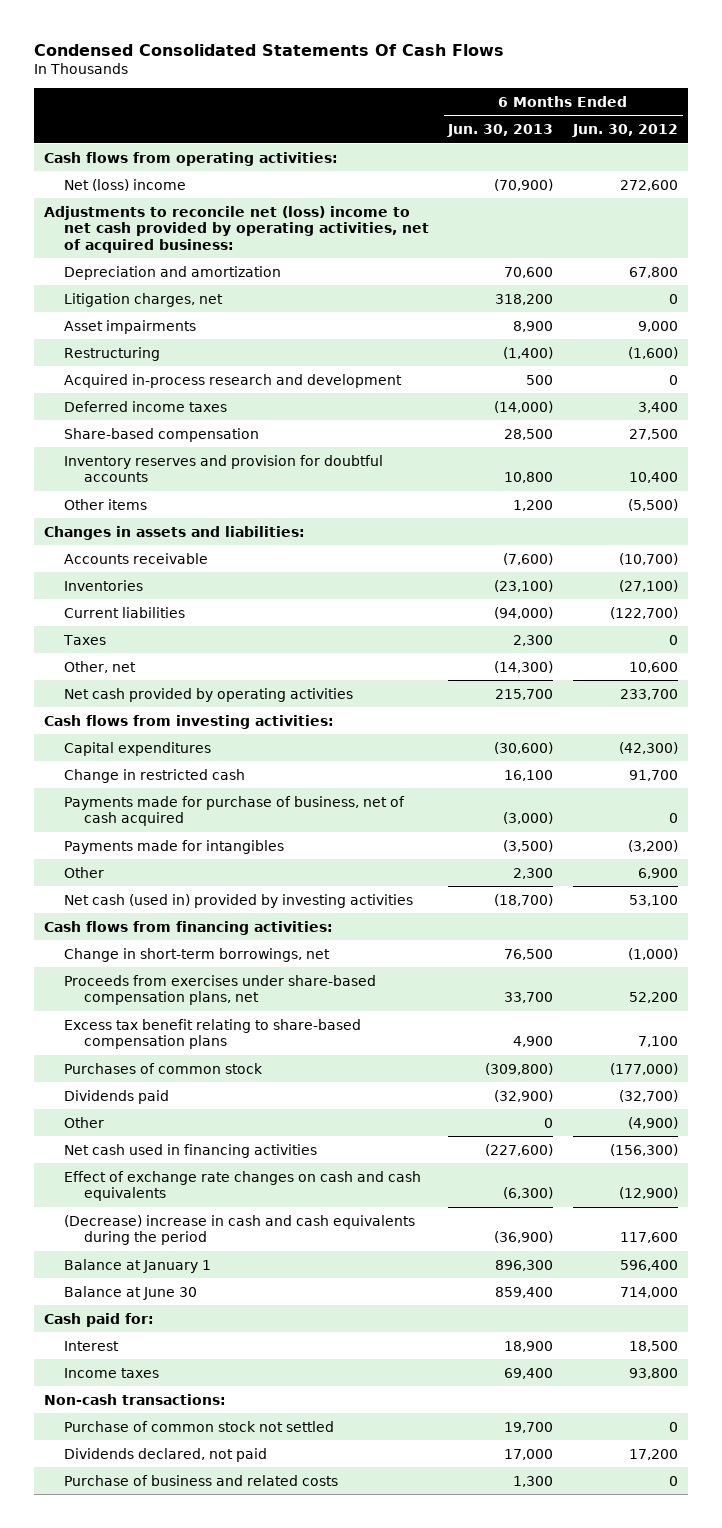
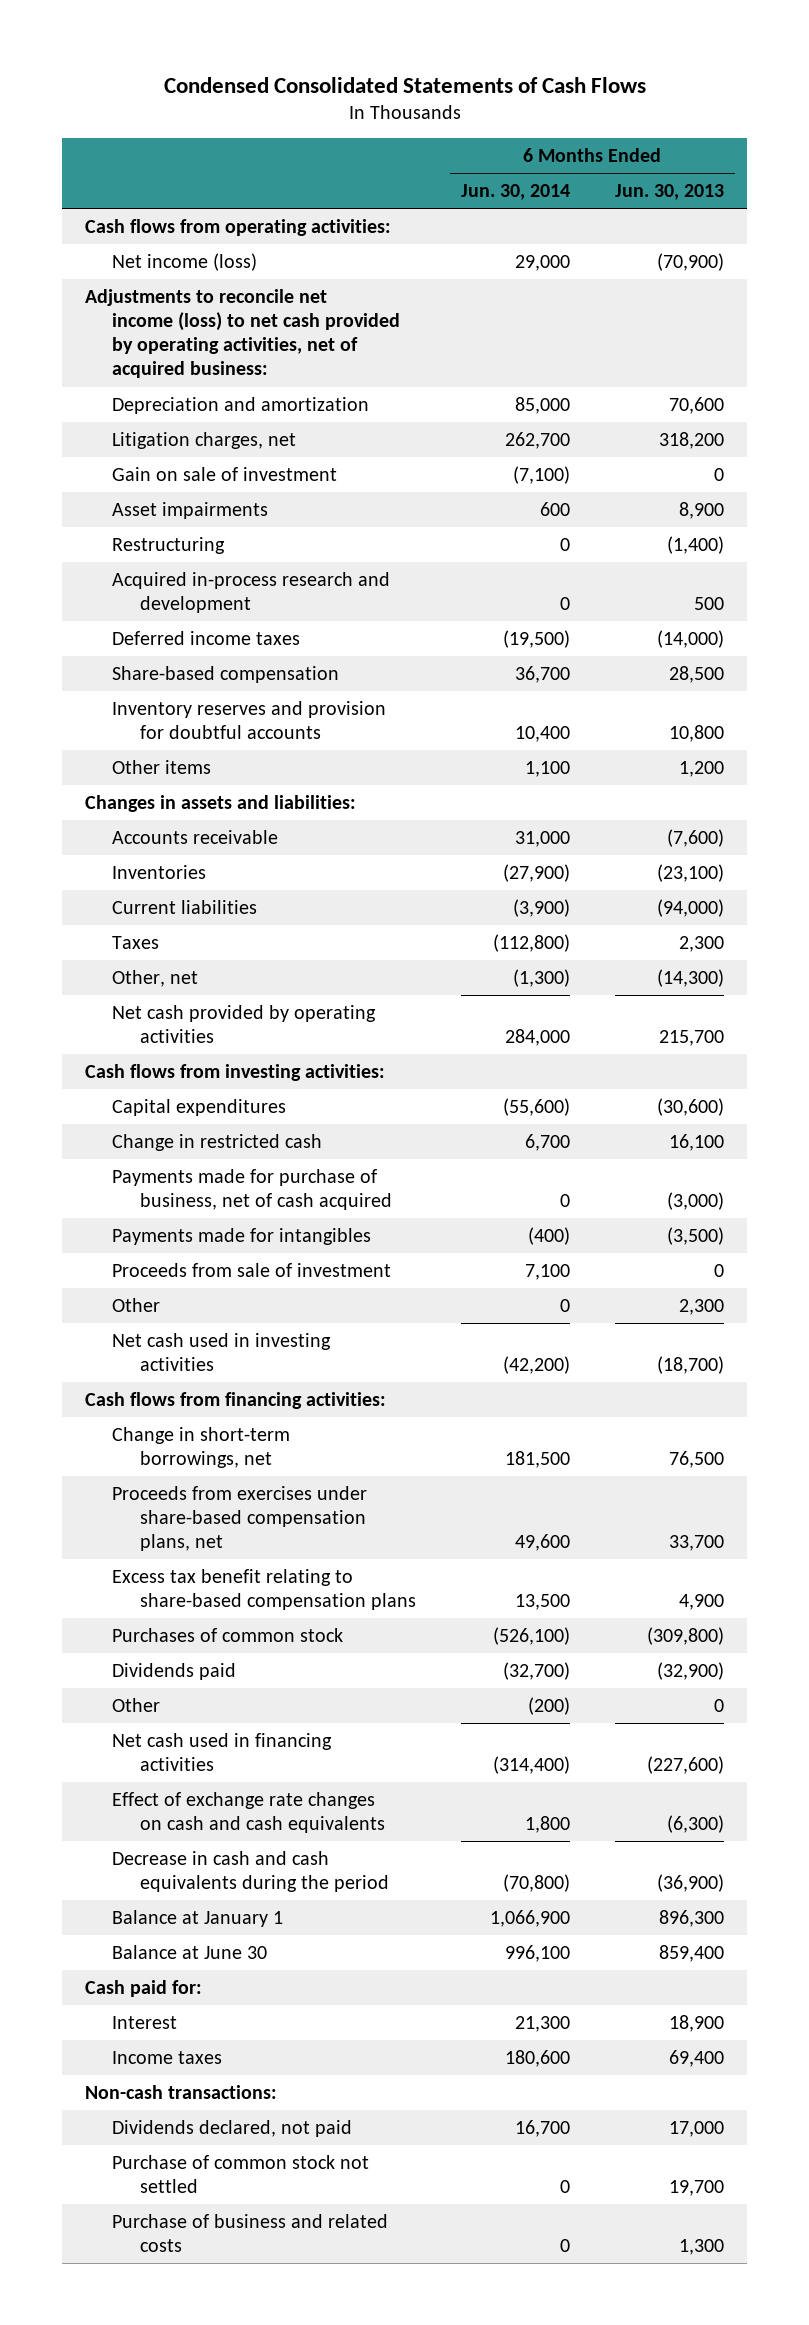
- Condensed Consolidated Statements Of Cash Flows
+ Condensed Consolidated Statements of Cash Flows
- | 6 Months Ended Jun. 30, 2013 | 6 Months Ended Jun. 30, 2012
+ | 6 Months Ended Jun. 30, 2014 | 6 Months Ended Jun. 30, 2013
- Net (loss) income | (70,900) | 272,600
- Adjustments to reconcile net (loss) income to net cash provided by operating activities, net of acquired business:
+ Net income (loss) | 29,000 | (70,900)
+ Adjustments to reconcile net income (loss) to net cash provided by operating activities, net of acquired business:
+ Gain on sale of investment | (7,100) | 0
+ Proceeds from sale of investment | 7,100 | 0
- Net cash (used in) provided by investing activities | (18,700) | 53,100
+ Net cash used in investing activities | (42,200) | (18,700)
- (Decrease) increase in cash and cash equivalents during the period | (36,900) | 117,600
+ Decrease in cash and cash equivalents during the period | (70,800) | (36,900)
moved down: Purchase of common stock not settled | 0 | 19,700

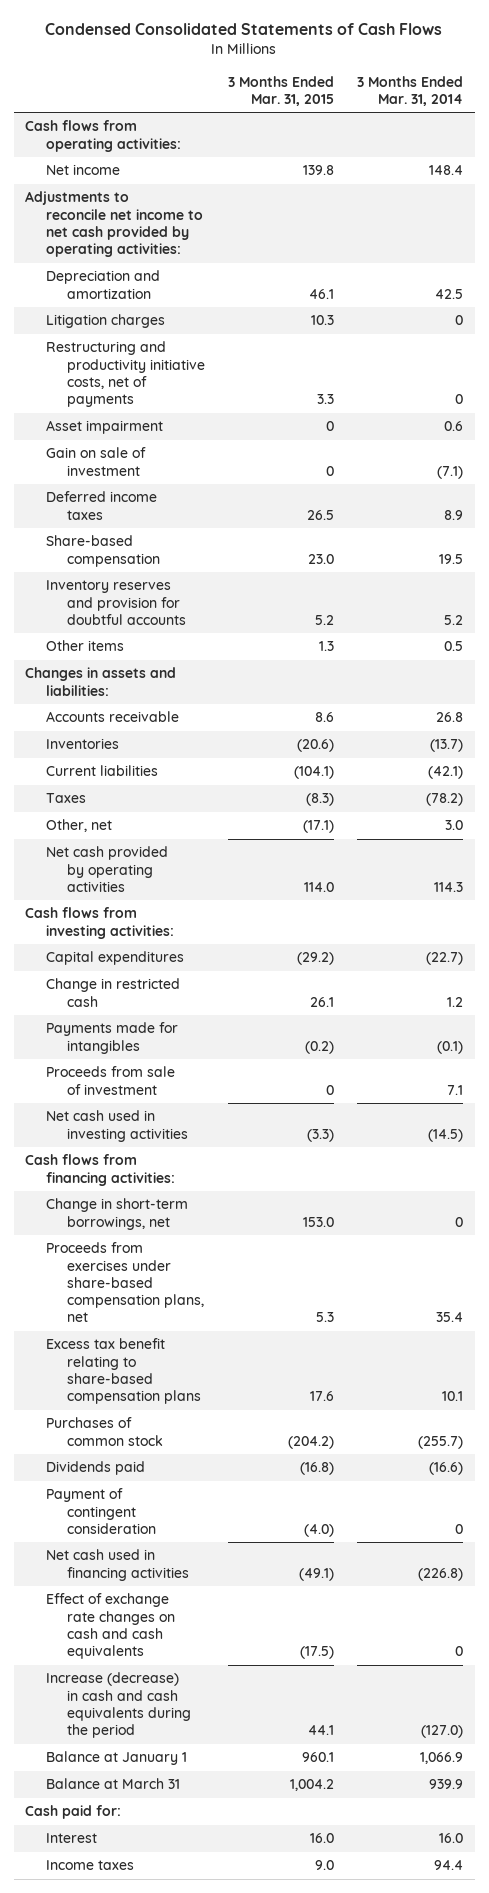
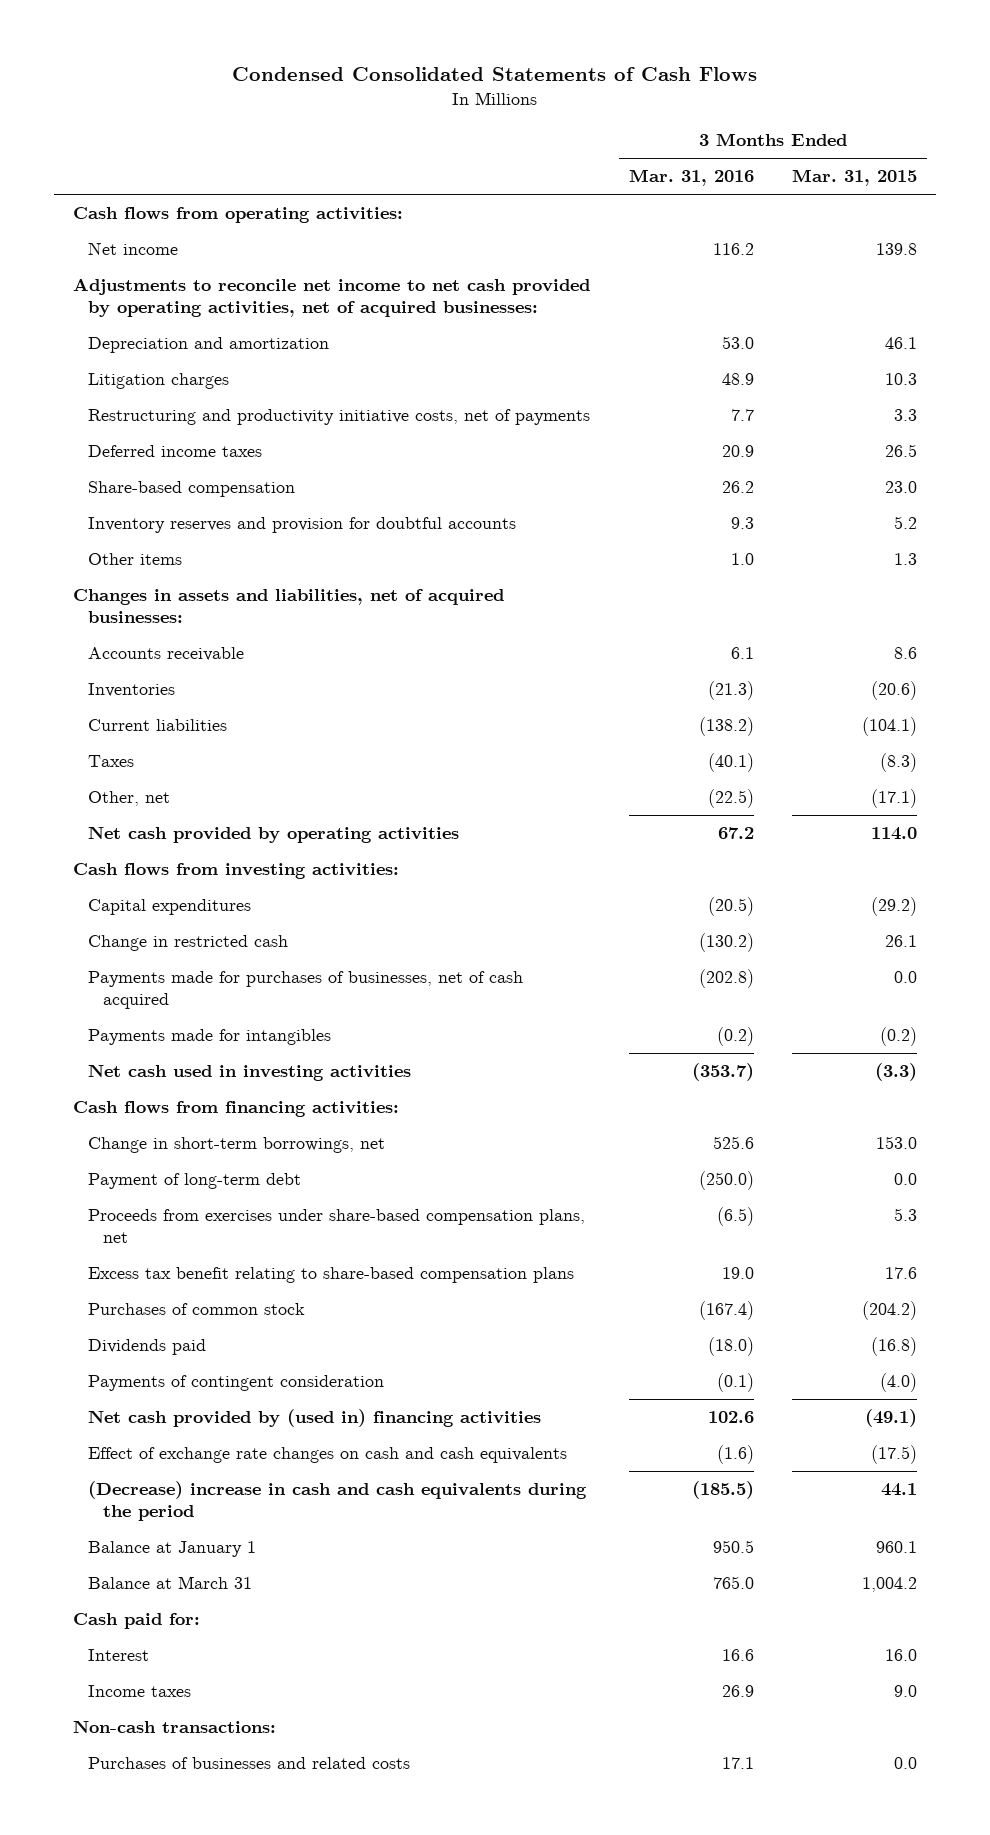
- | 3 Months Ended Mar. 31, 2015 | 3 Months Ended Mar. 31, 2014
+ | 3 Months Ended Mar. 31, 2016 | 3 Months Ended Mar. 31, 2015
- Adjustments to reconcile net income to net cash provided by operating activities:
+ Adjustments to reconcile net income to net cash provided by operating activities, net of acquired businesses:
- Asset impairment | 0 | 0.6
- Gain on sale of investment | 0 | (7.1)
- Changes in assets and liabilities:
+ Changes in assets and liabilities, net of acquired businesses:
+ Payments made for purchases of businesses, net of cash acquired | (202.8) | 0.0
- Proceeds from sale of investment | 0 | 7.1
+ Payment of long-term debt | (250.0) | 0.0
- Payment of contingent consideration | (4.0) | 0
- Net cash used in financing activities | (49.1) | (226.8)
+ Payments of contingent consideration | (0.1) | (4.0)
+ Net cash provided by (used in) financing activities | 102.6 | (49.1)
- Increase (decrease) in cash and cash equivalents during the period | 44.1 | (127.0)
+ (Decrease) increase in cash and cash equivalents during the period | (185.5) | 44.1
+ Non-cash transactions:
+ Purchases of businesses and related costs | 17.1 | 0.0

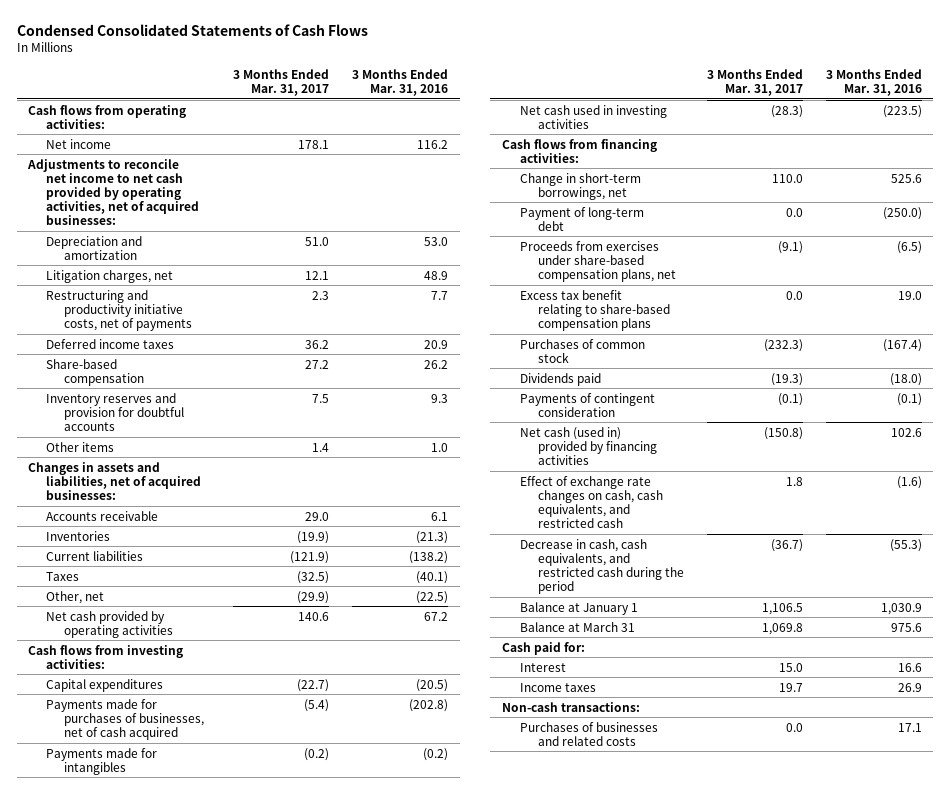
- | 3 Months Ended Mar. 31, 2016 | 3 Months Ended Mar. 31, 2015
+ | 3 Months Ended Mar. 31, 2017 | 3 Months Ended Mar. 31, 2016
- Litigation charges | 48.9 | 10.3
+ Litigation charges, net | 12.1 | 48.9
- Change in restricted cash | (130.2) | 26.1
- Net cash used in investing activities | (353.7) | (3.3)
+ Net cash used in investing activities | (28.3) | (223.5)
- Net cash provided by (used in) financing activities | 102.6 | (49.1)
- Effect of exchange rate changes on cash and cash equivalents | (1.6) | (17.5)
- (Decrease) increase in cash and cash equivalents during the period | (185.5) | 44.1
- Balance at January 1 | 950.5 | 960.1
- Balance at March 31 | 765.0 | 1,004.2
+ Net cash (used in) provided by financing activities | (150.8) | 102.6
+ Effect of exchange rate changes on cash, cash equivalents, and restricted cash | 1.8 | (1.6)
+ Decrease in cash, cash equivalents, and restricted cash during the period | (36.7) | (55.3)
+ Balance at January 1 | 1,106.5 | 1,030.9
+ Balance at March 31 | 1,069.8 | 975.6

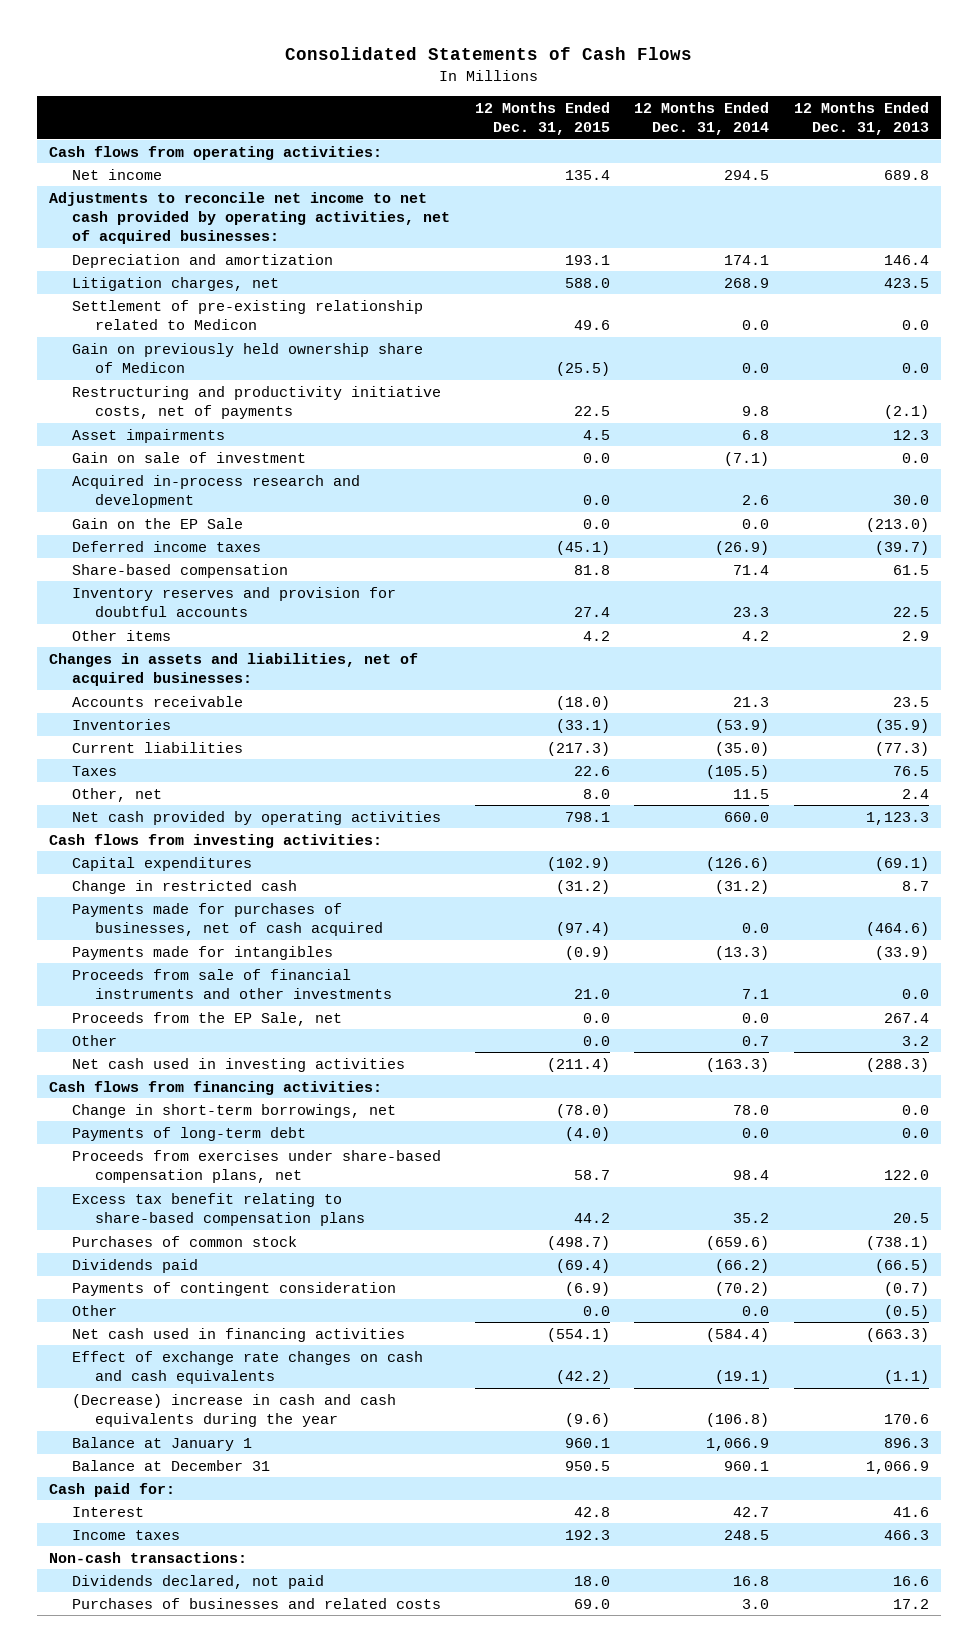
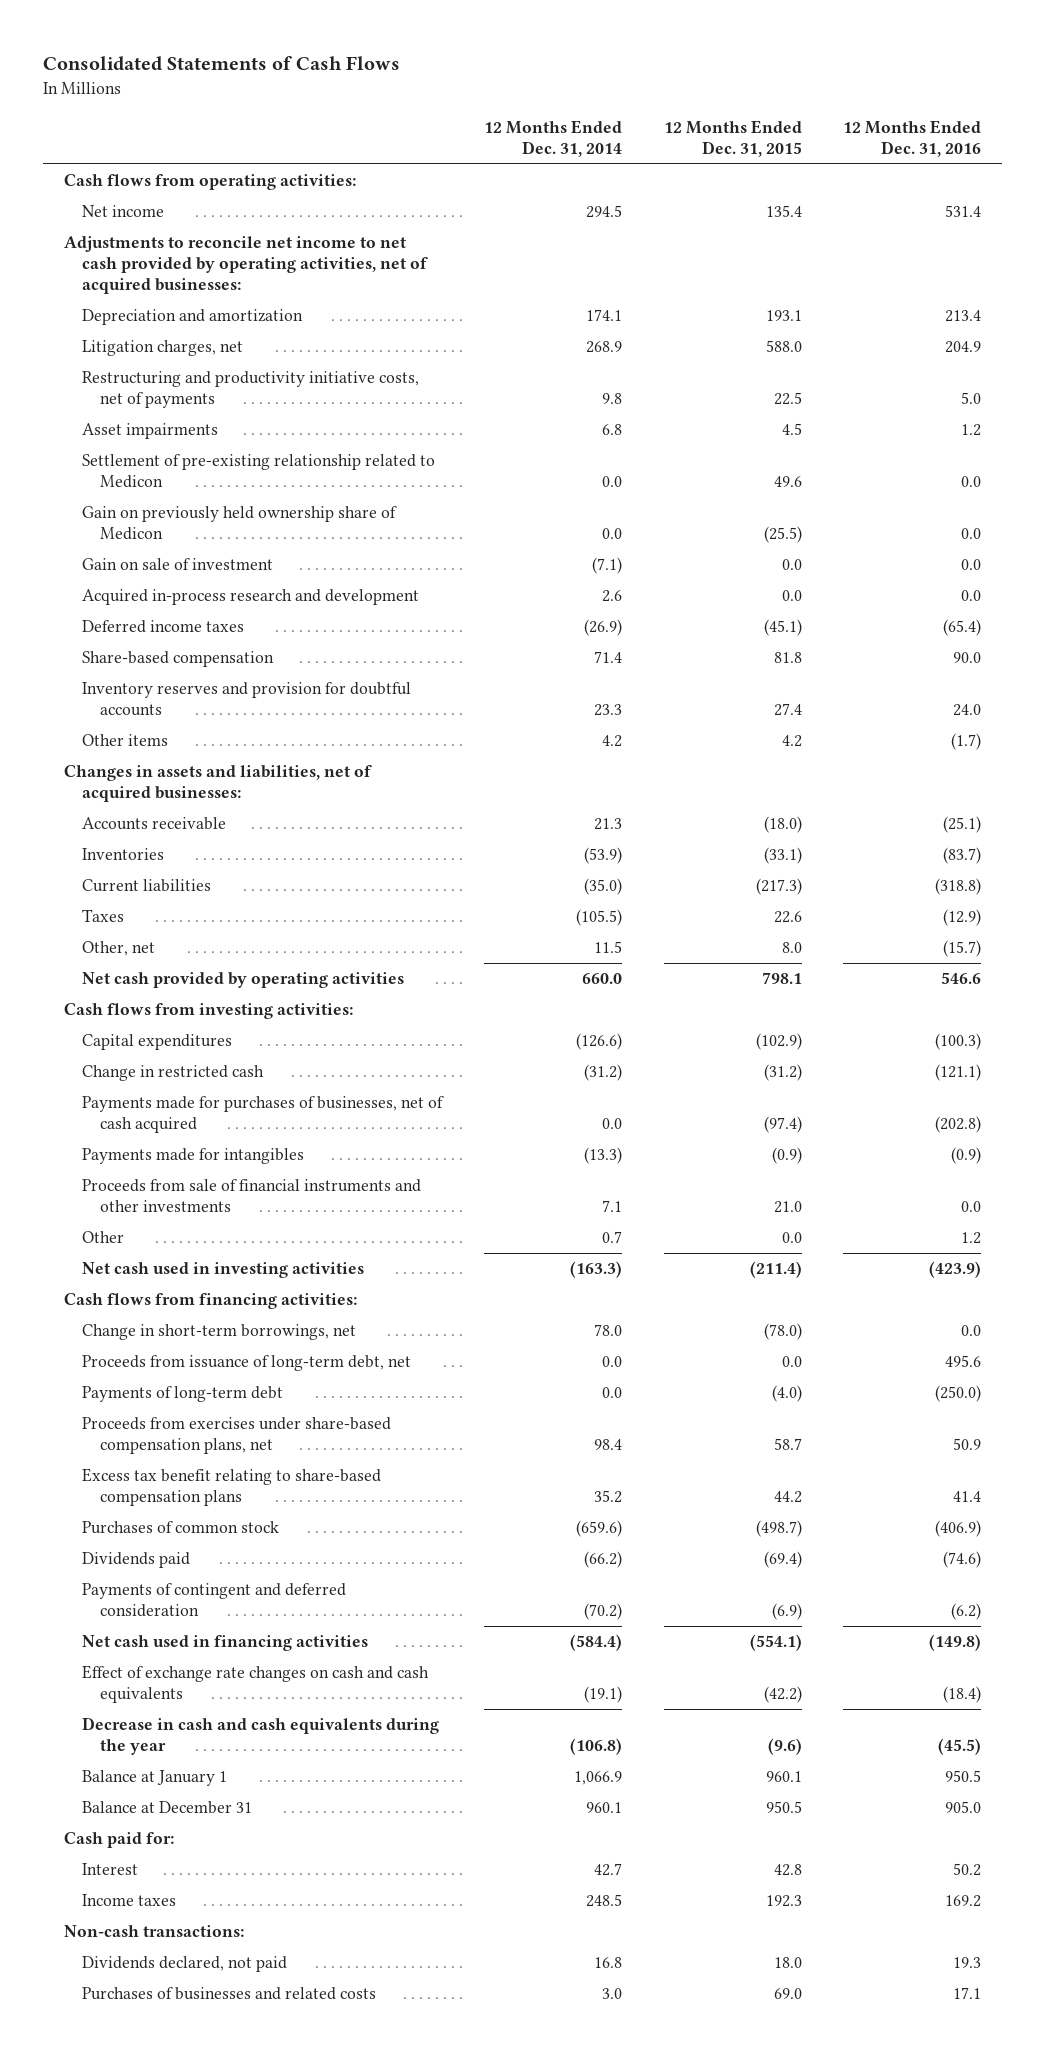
- | 12 Months Ended Dec. 31, 2015 | 12 Months Ended Dec. 31, 2014 | 12 Months Ended Dec. 31, 2013
+ | 12 Months Ended Dec. 31, 2014 | 12 Months Ended Dec. 31, 2015 | 12 Months Ended Dec. 31, 2016
moved down: Settlement of pre-existing relationship related to Medicon | 0.0 | 49.6 | 0.0
moved down: Gain on previously held ownership share of Medicon | 0.0 | (25.5) | 0.0
- Gain on the EP Sale | 0.0 | 0.0 | (213.0)
- Proceeds from the EP Sale, net | 0.0 | 0.0 | 267.4
+ Proceeds from issuance of long-term debt, net | 0.0 | 0.0 | 495.6
- Payments of contingent consideration | (6.9) | (70.2) | (0.7)
- Other | 0.0 | 0.0 | (0.5)
+ Payments of contingent and deferred consideration | (70.2) | (6.9) | (6.2)
- (Decrease) increase in cash and cash equivalents during the year | (9.6) | (106.8) | 170.6
+ Decrease in cash and cash equivalents during the year | (106.8) | (9.6) | (45.5)

